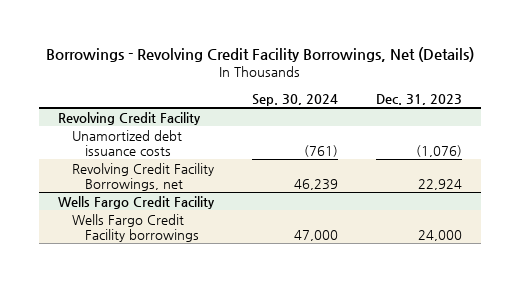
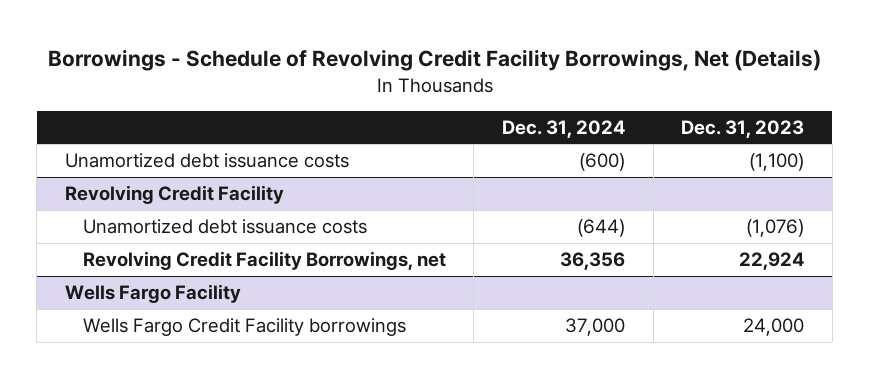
- Borrowings - Revolving Credit Facility Borrowings, Net (Details)
+ Borrowings - Schedule of Revolving Credit Facility Borrowings, Net (Details)
- | Sep. 30, 2024 | Dec. 31, 2023
+ | Dec. 31, 2024 | Dec. 31, 2023
+ Unamortized debt issuance costs | (600) | (1,100)
- Wells Fargo Credit Facility
+ Wells Fargo Facility

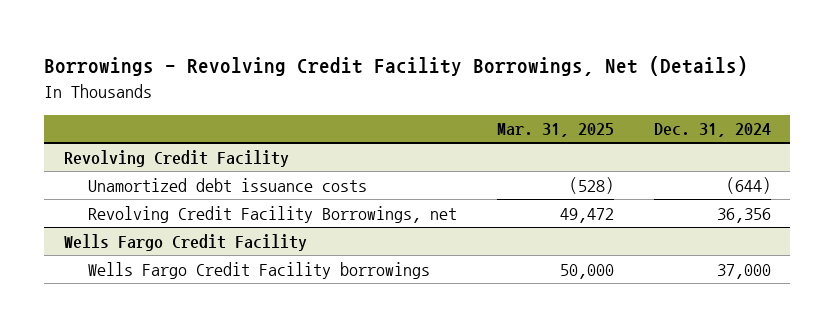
- Borrowings - Schedule of Revolving Credit Facility Borrowings, Net (Details)
+ Borrowings - Revolving Credit Facility Borrowings, Net (Details)
- | Dec. 31, 2024 | Dec. 31, 2023
+ | Mar. 31, 2025 | Dec. 31, 2024
- Unamortized debt issuance costs | (600) | (1,100)
- Wells Fargo Facility
+ Wells Fargo Credit Facility

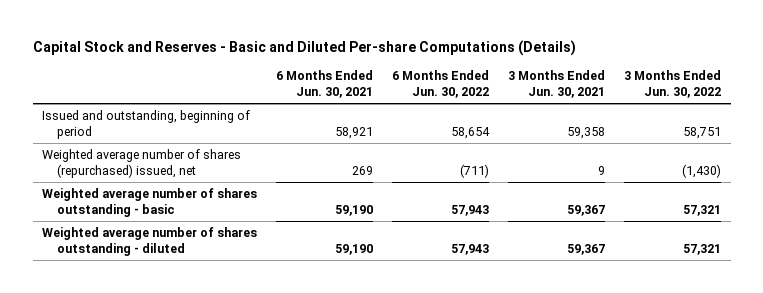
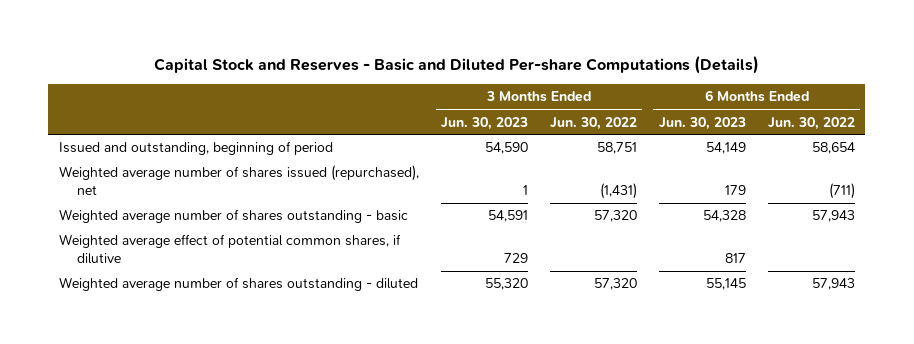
- | 6 Months Ended Jun. 30, 2021 | 6 Months Ended Jun. 30, 2022 | 3 Months Ended Jun. 30, 2021 | 3 Months Ended Jun. 30, 2022
+ | 3 Months Ended Jun. 30, 2023 | 3 Months Ended Jun. 30, 2022 | 6 Months Ended Jun. 30, 2023 | 6 Months Ended Jun. 30, 2022
- Weighted average number of shares (repurchased) issued, net | 269 | (711) | 9 | (1,430)
- Weighted average number of shares outstanding - basic | 59,190 | 57,943 | 59,367 | 57,321
- Weighted average number of shares outstanding - diluted | 59,190 | 57,943 | 59,367 | 57,321
+ Weighted average number of shares issued (repurchased), net | 1 | (1,431) | 179 | (711)
+ Weighted average number of shares outstanding - basic | 54,591 | 57,320 | 54,328 | 57,943
+ Weighted average effect of potential common shares, if dilutive | 729 | | 817 |
+ Weighted average number of shares outstanding - diluted | 55,320 | 57,320 | 55,145 | 57,943

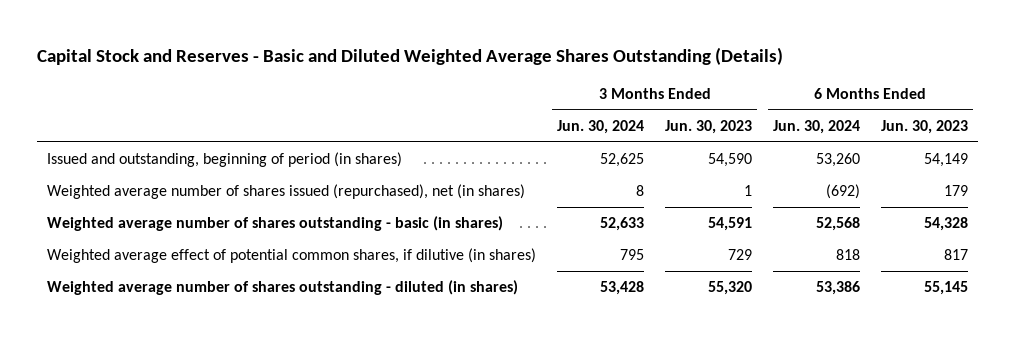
- Capital Stock and Reserves - Basic and Diluted Per-share Computations (Details)
+ Capital Stock and Reserves - Basic and Diluted Weighted Average Shares Outstanding (Details)
- | 3 Months Ended Jun. 30, 2023 | 3 Months Ended Jun. 30, 2022 | 6 Months Ended Jun. 30, 2023 | 6 Months Ended Jun. 30, 2022
+ | 3 Months Ended Jun. 30, 2024 | 3 Months Ended Jun. 30, 2023 | 6 Months Ended Jun. 30, 2024 | 6 Months Ended Jun. 30, 2023
- Issued and outstanding, beginning of period | 54,590 | 58,751 | 54,149 | 58,654
- Weighted average number of shares issued (repurchased), net | 1 | (1,431) | 179 | (711)
- Weighted average number of shares outstanding - basic | 54,591 | 57,320 | 54,328 | 57,943
- Weighted average effect of potential common shares, if dilutive | 729 | | 817 |
- Weighted average number of shares outstanding - diluted | 55,320 | 57,320 | 55,145 | 57,943
+ Issued and outstanding, beginning of period (in shares) | 52,625 | 54,590 | 53,260 | 54,149
+ Weighted average number of shares issued (repurchased), net (in shares) | 8 | 1 | (692) | 179
+ Weighted average number of shares outstanding - basic (in shares) | 52,633 | 54,591 | 52,568 | 54,328
+ Weighted average effect of potential common shares, if dilutive (in shares) | 795 | 729 | 818 | 817
+ Weighted average number of shares outstanding - diluted (in shares) | 53,428 | 55,320 | 53,386 | 55,145

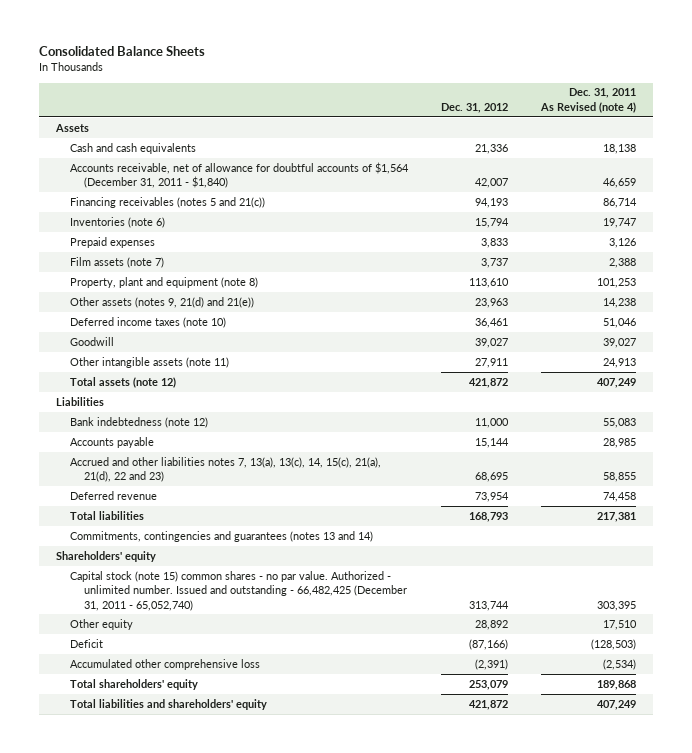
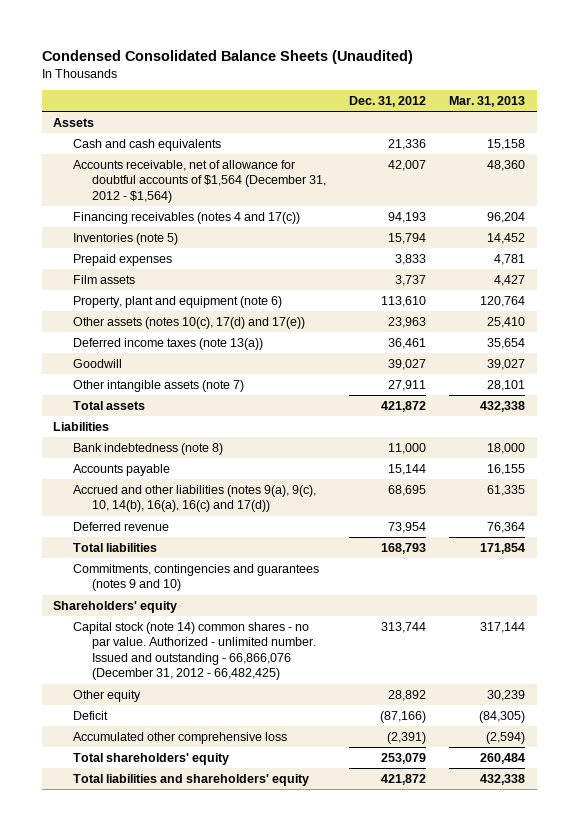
- Consolidated Balance Sheets
+ Condensed Consolidated Balance Sheets (Unaudited)
- | Dec. 31, 2012 | Dec. 31, 2011 As Revised (note 4)
+ | Dec. 31, 2012 | Mar. 31, 2013
- Accounts receivable, net of allowance for doubtful accounts of $1,564 (December 31, 2011 - $1,840) | 42,007 | 46,659
- Financing receivables (notes 5 and 21(c)) | 94,193 | 86,714
- Inventories (note 6) | 15,794 | 19,747
+ Accounts receivable, net of allowance for doubtful accounts of $1,564 (December 31, 2012 - $1,564) | 42,007 | 48,360
+ Financing receivables (notes 4 and 17(c)) | 94,193 | 96,204
+ Inventories (note 5) | 15,794 | 14,452
- Film assets (note 7) | 3,737 | 2,388
- Property, plant and equipment (note 8) | 113,610 | 101,253
- Other assets (notes 9, 21(d) and 21(e)) | 23,963 | 14,238
- Deferred income taxes (note 10) | 36,461 | 51,046
+ Film assets | 3,737 | 4,427
+ Property, plant and equipment (note 6) | 113,610 | 120,764
+ Other assets (notes 10(c), 17(d) and 17(e)) | 23,963 | 25,410
+ Deferred income taxes (note 13(a)) | 36,461 | 35,654
- Other intangible assets (note 11) | 27,911 | 24,913
- Total assets (note 12) | 421,872 | 407,249
+ Other intangible assets (note 7) | 27,911 | 28,101
+ Total assets | 421,872 | 432,338
- Bank indebtedness (note 12) | 11,000 | 55,083
+ Bank indebtedness (note 8) | 11,000 | 18,000
- Accrued and other liabilities notes 7, 13(a), 13(c), 14, 15(c), 21(a), 21(d), 22 and 23) | 68,695 | 58,855
+ Accrued and other liabilities (notes 9(a), 9(c), 10, 14(b), 16(a), 16(c) and 17(d)) | 68,695 | 61,335
- Commitments, contingencies and guarantees (notes 13 and 14)
+ Commitments, contingencies and guarantees (notes 9 and 10)
- Capital stock (note 15) common shares - no par value. Authorized - unlimited number. Issued and outstanding - 66,482,425 (December 31, 2011 - 65,052,740) | 313,744 | 303,395
+ Capital stock (note 14) common shares - no par value. Authorized - unlimited number. Issued and outstanding - 66,866,076 (December 31, 2012 - 66,482,425) | 313,744 | 317,144

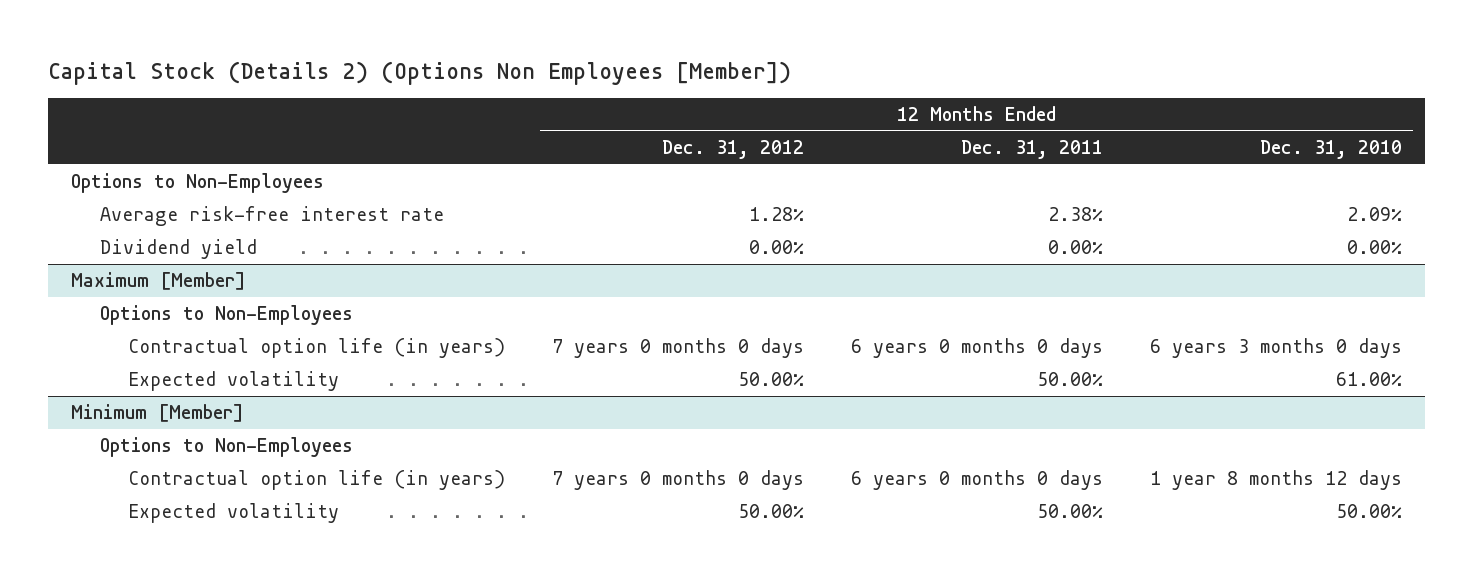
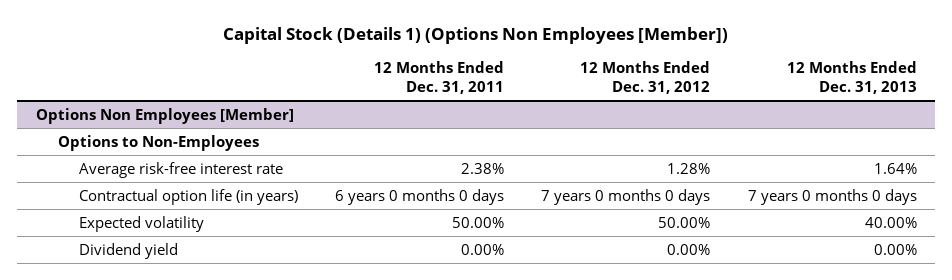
- Capital Stock (Details 2) (Options Non Employees [Member])
+ Capital Stock (Details 1) (Options Non Employees [Member])
- | 12 Months Ended Dec. 31, 2012 | 12 Months Ended Dec. 31, 2011 | 12 Months Ended Dec. 31, 2010
+ | 12 Months Ended Dec. 31, 2011 | 12 Months Ended Dec. 31, 2012 | 12 Months Ended Dec. 31, 2013
+ Options Non Employees [Member]
- Dividend yield | 0.00% | 0.00% | 0.00%
- Maximum [Member]
- Options to Non-Employees
- Minimum [Member]
- Options to Non-Employees
- Contractual option life (in years) | 7 years 0 months 0 days | 6 years 0 months 0 days | 1 year 8 months 12 days
- Expected volatility | 50.00% | 50.00% | 50.00%
+ Dividend yield | 0.00% | 0.00% | 0.00%

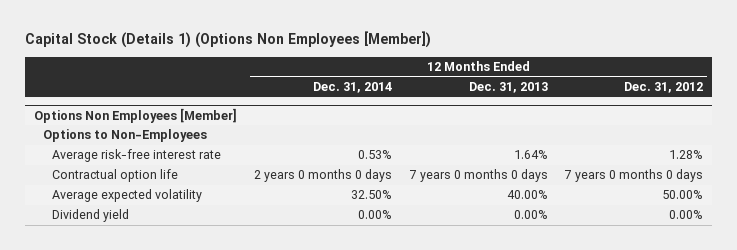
- | 12 Months Ended Dec. 31, 2011 | 12 Months Ended Dec. 31, 2012 | 12 Months Ended Dec. 31, 2013
+ | 12 Months Ended Dec. 31, 2014 | 12 Months Ended Dec. 31, 2013 | 12 Months Ended Dec. 31, 2012
@ Options Non Employees [Member]
- Contractual option life (in years) | 6 years 0 months 0 days | 7 years 0 months 0 days | 7 years 0 months 0 days
- Expected volatility | 50.00% | 50.00% | 40.00%
+ Contractual option life | 2 years 0 months 0 days | 7 years 0 months 0 days | 7 years 0 months 0 days
+ Average expected volatility | 32.50% | 40.00% | 50.00%

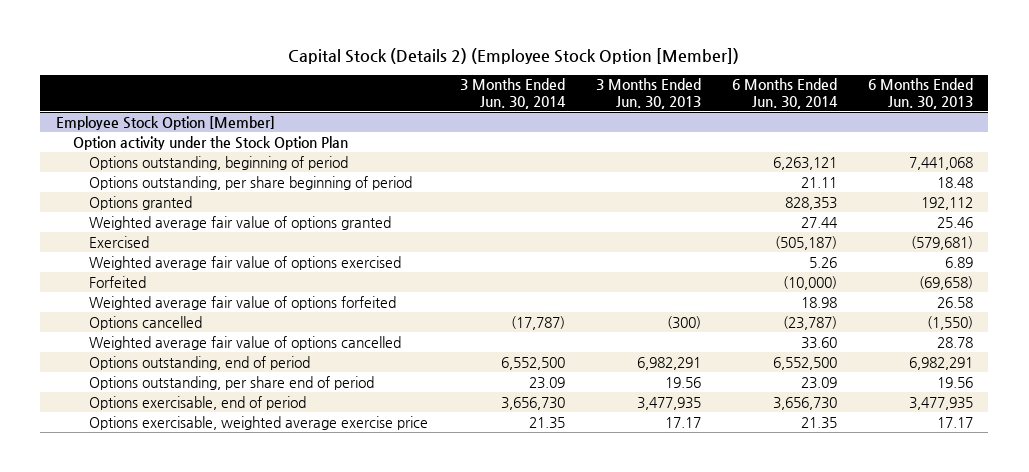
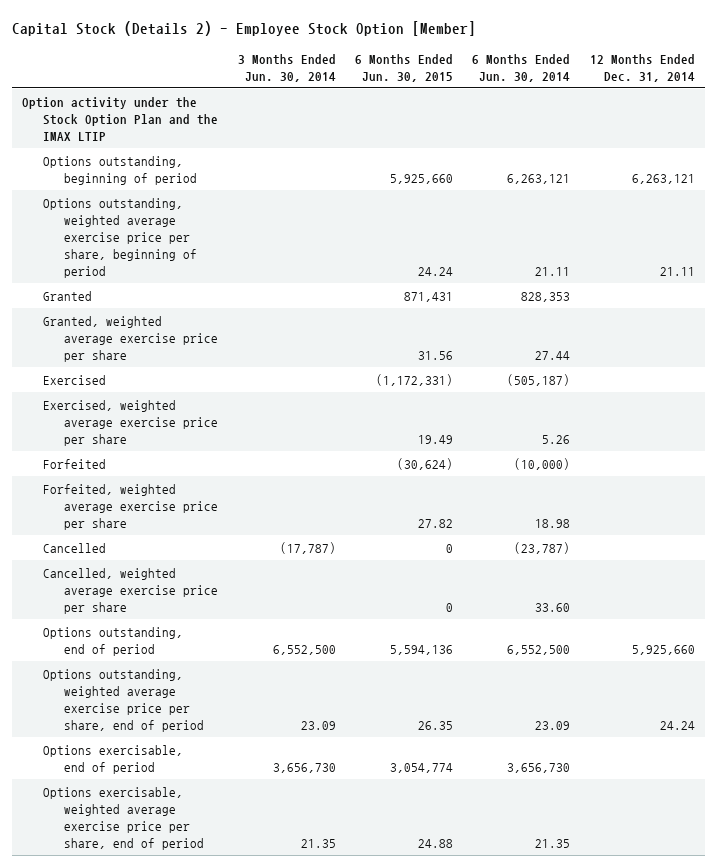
- Capital Stock (Details 2) (Employee Stock Option [Member])
+ Capital Stock (Details 2) - Employee Stock Option [Member]
- | 3 Months Ended Jun. 30, 2014 | 3 Months Ended Jun. 30, 2013 | 6 Months Ended Jun. 30, 2014 | 6 Months Ended Jun. 30, 2013
+ | 3 Months Ended Jun. 30, 2014 | 6 Months Ended Jun. 30, 2015 | 6 Months Ended Jun. 30, 2014 | 12 Months Ended Dec. 31, 2014
- Employee Stock Option [Member]
- Option activity under the Stock Option Plan
+ Option activity under the Stock Option Plan and the IMAX LTIP
- Options outstanding, per share beginning of period | | | 21.11 | 18.48
- Options granted | | | 828,353 | 192,112
- Weighted average fair value of options granted | | | 27.44 | 25.46
+ Options outstanding, weighted average exercise price per share, beginning of period | | 24.24 | 21.11 | 21.11
+ Granted | | 871,431 | 828,353 |
+ Granted, weighted average exercise price per share | | 31.56 | 27.44 |
- Weighted average fair value of options exercised | | | 5.26 | 6.89
+ Exercised, weighted average exercise price per share | | 19.49 | 5.26 |
- Weighted average fair value of options forfeited | | | 18.98 | 26.58
- Options cancelled | (17,787) | (300) | (23,787) | (1,550)
- Weighted average fair value of options cancelled | | | 33.60 | 28.78
+ Forfeited, weighted average exercise price per share | | 27.82 | 18.98 |
+ Cancelled | (17,787) | 0 | (23,787) |
+ Cancelled, weighted average exercise price per share | | 0 | 33.60 |
- Options outstanding, per share end of period | 23.09 | 19.56 | 23.09 | 19.56
+ Options outstanding, weighted average exercise price per share, end of period | 23.09 | 26.35 | 23.09 | 24.24
- Options exercisable, weighted average exercise price | 21.35 | 17.17 | 21.35 | 17.17
+ Options exercisable, weighted average exercise price per share, end of period | 21.35 | 24.88 | 21.35 |

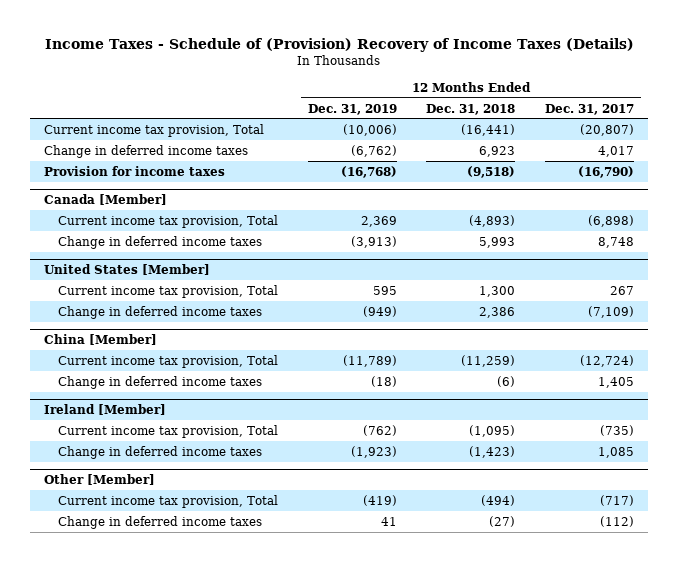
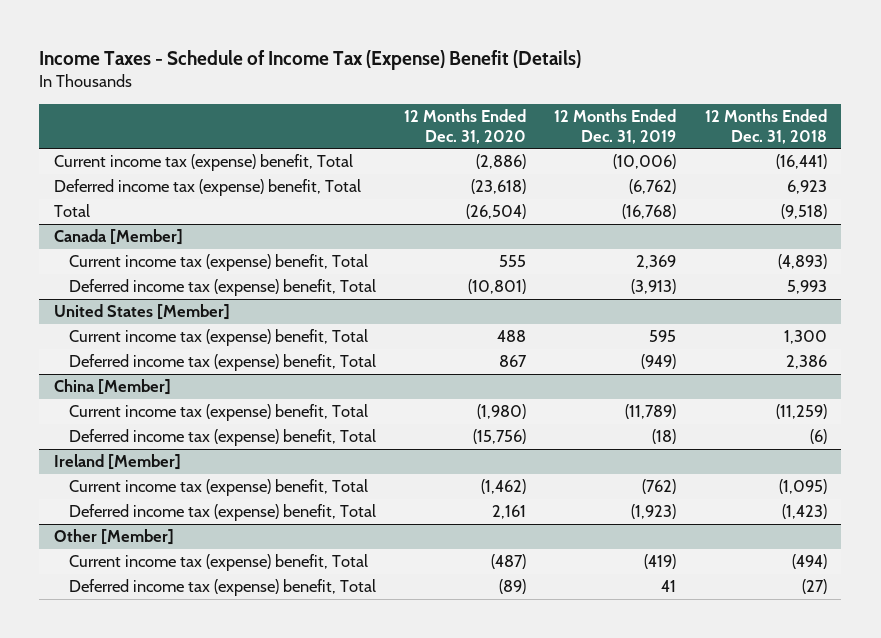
- Income Taxes - Schedule of (Provision) Recovery of Income Taxes (Details)
+ Income Taxes - Schedule of Income Tax (Expense) Benefit (Details)
- | 12 Months Ended Dec. 31, 2019 | 12 Months Ended Dec. 31, 2018 | 12 Months Ended Dec. 31, 2017
+ | 12 Months Ended Dec. 31, 2020 | 12 Months Ended Dec. 31, 2019 | 12 Months Ended Dec. 31, 2018
- Current income tax provision, Total | (10,006) | (16,441) | (20,807)
- Change in deferred income taxes | (6,762) | 6,923 | 4,017
- Provision for income taxes | (16,768) | (9,518) | (16,790)
+ Current income tax (expense) benefit, Total | (2,886) | (10,006) | (16,441)
+ Deferred income tax (expense) benefit, Total | (23,618) | (6,762) | 6,923
+ Total | (26,504) | (16,768) | (9,518)
@ Canada [Member]
- Current income tax provision, Total | 2,369 | (4,893) | (6,898)
- Change in deferred income taxes | (3,913) | 5,993 | 8,748
+ Current income tax (expense) benefit, Total | 555 | 2,369 | (4,893)
+ Deferred income tax (expense) benefit, Total | (10,801) | (3,913) | 5,993
@ United States [Member]
- Current income tax provision, Total | 595 | 1,300 | 267
- Change in deferred income taxes | (949) | 2,386 | (7,109)
+ Current income tax (expense) benefit, Total | 488 | 595 | 1,300
+ Deferred income tax (expense) benefit, Total | 867 | (949) | 2,386
@ China [Member]
- Current income tax provision, Total | (11,789) | (11,259) | (12,724)
- Change in deferred income taxes | (18) | (6) | 1,405
+ Current income tax (expense) benefit, Total | (1,980) | (11,789) | (11,259)
+ Deferred income tax (expense) benefit, Total | (15,756) | (18) | (6)
@ Ireland [Member]
- Current income tax provision, Total | (762) | (1,095) | (735)
- Change in deferred income taxes | (1,923) | (1,423) | 1,085
+ Current income tax (expense) benefit, Total | (1,462) | (762) | (1,095)
+ Deferred income tax (expense) benefit, Total | 2,161 | (1,923) | (1,423)
@ Other [Member]
- Current income tax provision, Total | (419) | (494) | (717)
- Change in deferred income taxes | 41 | (27) | (112)
+ Current income tax (expense) benefit, Total | (487) | (419) | (494)
+ Deferred income tax (expense) benefit, Total | (89) | 41 | (27)

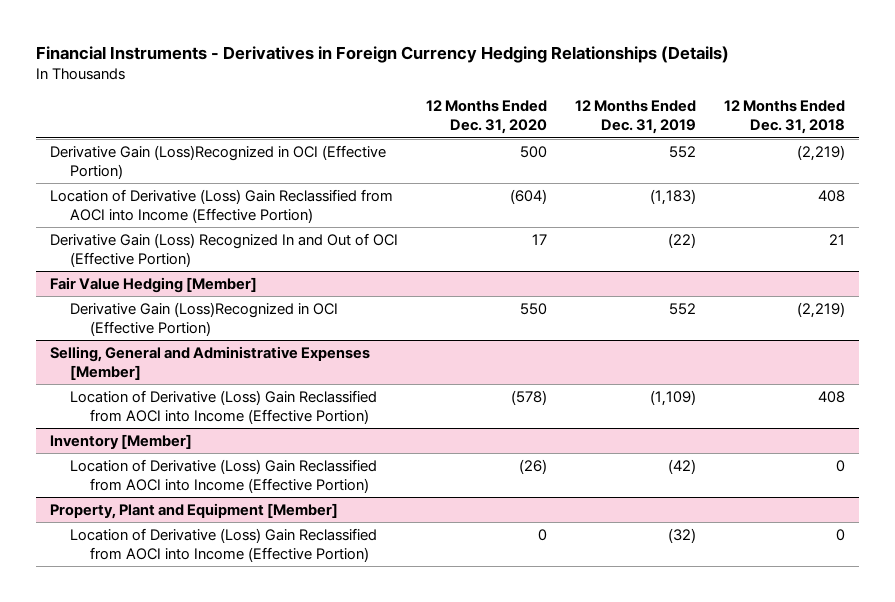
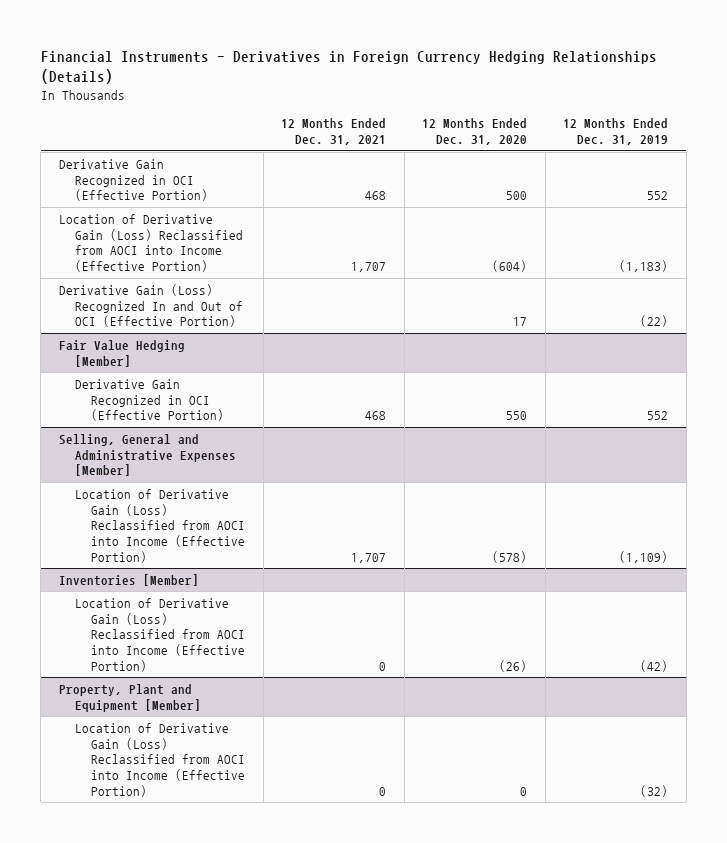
- | 12 Months Ended Dec. 31, 2020 | 12 Months Ended Dec. 31, 2019 | 12 Months Ended Dec. 31, 2018
+ | 12 Months Ended Dec. 31, 2021 | 12 Months Ended Dec. 31, 2020 | 12 Months Ended Dec. 31, 2019
- Derivative Gain (Loss)Recognized in OCI (Effective Portion) | 500 | 552 | (2,219)
- Location of Derivative (Loss) Gain Reclassified from AOCI into Income (Effective Portion) | (604) | (1,183) | 408
+ Derivative Gain Recognized in OCI (Effective Portion) | 468 | 500 | 552
+ Location of Derivative Gain (Loss) Reclassified from AOCI into Income (Effective Portion) | 1,707 | (604) | (1,183)
@ Fair Value Hedging [Member]
- Derivative Gain (Loss)Recognized in OCI (Effective Portion) | 550 | 552 | (2,219)
+ Derivative Gain Recognized in OCI (Effective Portion) | 468 | 550 | 552
@ Selling, General and Administrative Expenses [Member]
- Location of Derivative (Loss) Gain Reclassified from AOCI into Income (Effective Portion) | (578) | (1,109) | 408
- Inventory [Member]
- Location of Derivative (Loss) Gain Reclassified from AOCI into Income (Effective Portion) | (26) | (42) | 0
@ Selling, General and Administrative Expenses [Member]
+ Location of Derivative Gain (Loss) Reclassified from AOCI into Income (Effective Portion) | 1,707 | (578) | (1,109)
+ Inventories [Member]
+ Location of Derivative Gain (Loss) Reclassified from AOCI into Income (Effective Portion) | 0 | (26) | (42)
@ Property, Plant and Equipment [Member]
- Location of Derivative (Loss) Gain Reclassified from AOCI into Income (Effective Portion) | 0 | (32) | 0
+ Location of Derivative Gain (Loss) Reclassified from AOCI into Income (Effective Portion) | 0 | 0 | (32)

